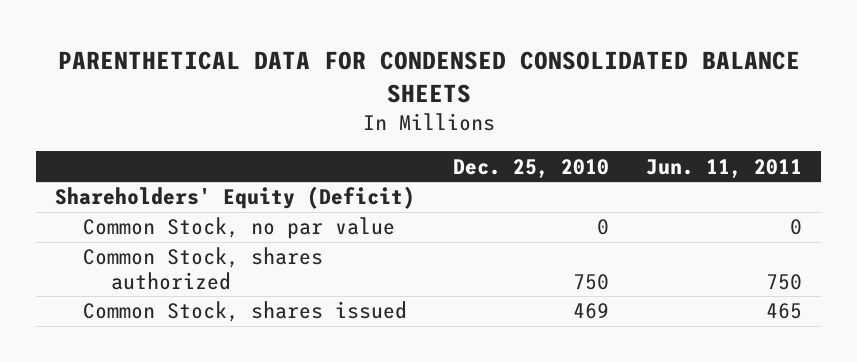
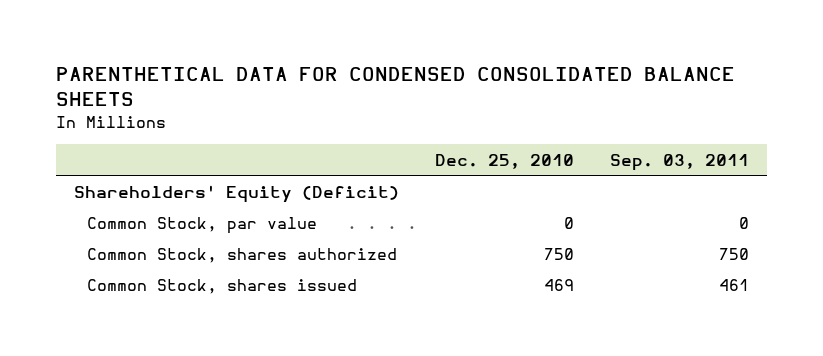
- | Dec. 25, 2010 | Jun. 11, 2011
+ | Dec. 25, 2010 | Sep. 03, 2011
- Common Stock, no par value | 0 | 0
+ Common Stock, par value | 0 | 0

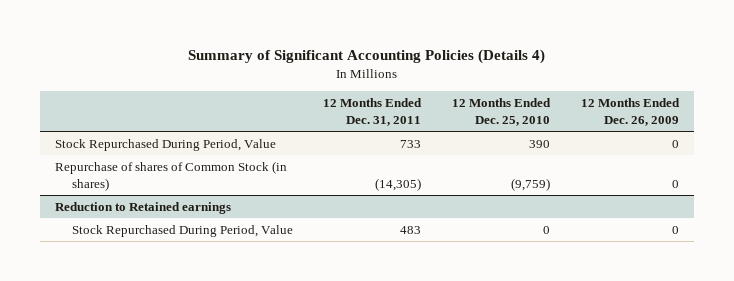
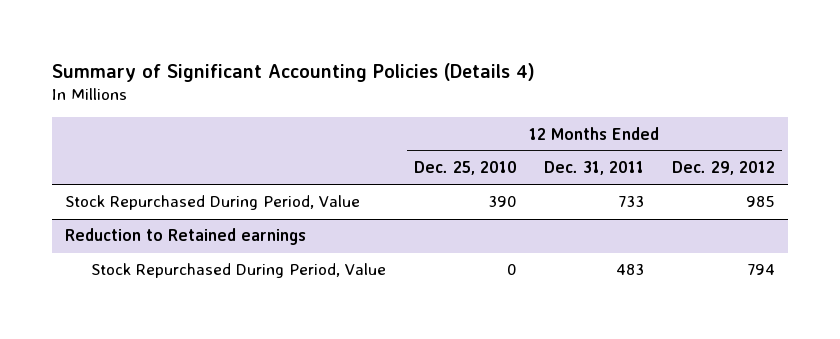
- | 12 Months Ended Dec. 31, 2011 | 12 Months Ended Dec. 25, 2010 | 12 Months Ended Dec. 26, 2009
+ | 12 Months Ended Dec. 25, 2010 | 12 Months Ended Dec. 31, 2011 | 12 Months Ended Dec. 29, 2012
- Repurchase of shares of Common Stock (in shares) | (14,305) | (9,759) | 0

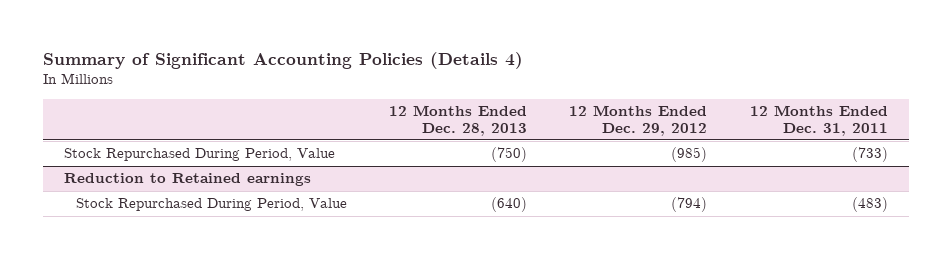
- | 12 Months Ended Dec. 25, 2010 | 12 Months Ended Dec. 31, 2011 | 12 Months Ended Dec. 29, 2012
+ | 12 Months Ended Dec. 28, 2013 | 12 Months Ended Dec. 29, 2012 | 12 Months Ended Dec. 31, 2011
- Stock Repurchased During Period, Value | 390 | 733 | 985
+ Stock Repurchased During Period, Value | (750) | (985) | (733)
@ Reduction to Retained earnings
- Stock Repurchased During Period, Value | 0 | 483 | 794
+ Stock Repurchased During Period, Value | (640) | (794) | (483)

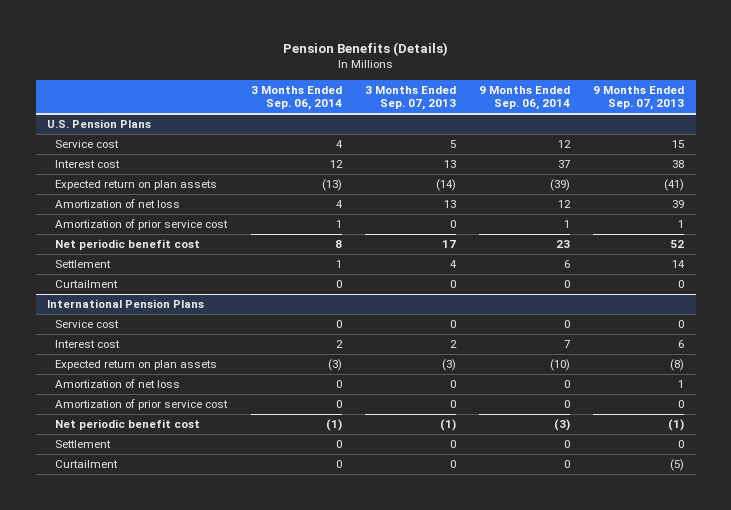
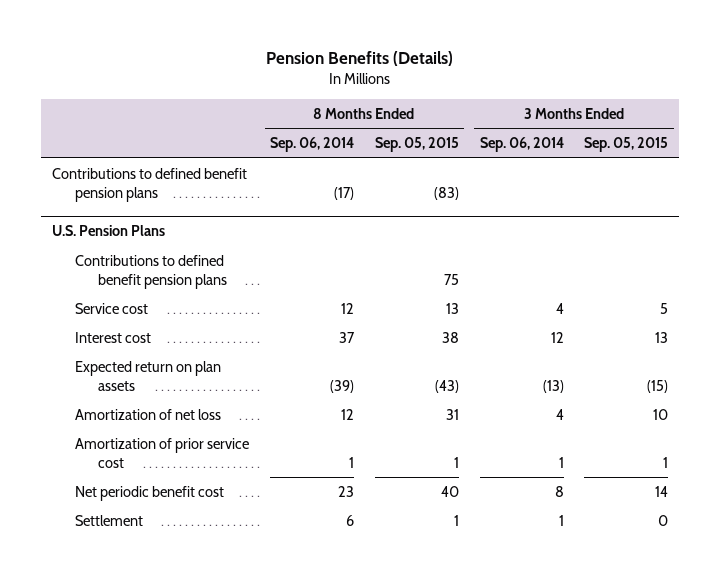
- | 3 Months Ended Sep. 06, 2014 | 3 Months Ended Sep. 07, 2013 | 9 Months Ended Sep. 06, 2014 | 9 Months Ended Sep. 07, 2013
+ | 8 Months Ended Sep. 06, 2014 | 8 Months Ended Sep. 05, 2015 | 3 Months Ended Sep. 06, 2014 | 3 Months Ended Sep. 05, 2015
+ Contributions to defined benefit pension plans | (17) | (83) | |
@ U.S. Pension Plans
+ Contributions to defined benefit pension plans | | 75 | |
- Curtailment | 0 | 0 | 0 | 0
- International Pension Plans
- Service cost | 0 | 0 | 0 | 0
- Interest cost | 2 | 2 | 7 | 6
- Expected return on plan assets | (3) | (3) | (10) | (8)
- Amortization of net loss | 0 | 0 | 0 | 1
- Amortization of prior service cost | 0 | 0 | 0 | 0
- Net periodic benefit cost | (1) | (1) | (3) | (1)
- Settlement | 0 | 0 | 0 | 0
- Curtailment | 0 | 0 | 0 | (5)

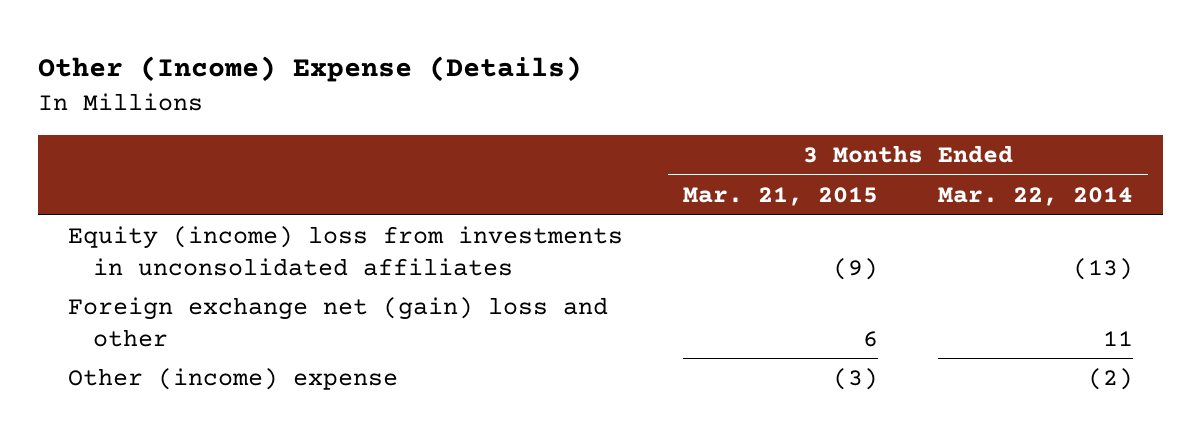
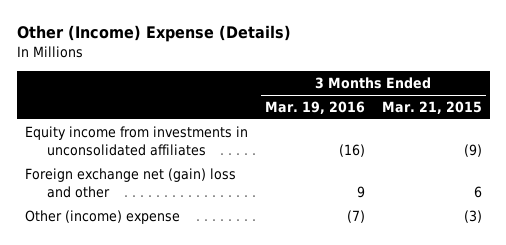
- | 3 Months Ended Mar. 21, 2015 | 3 Months Ended Mar. 22, 2014
+ | 3 Months Ended Mar. 19, 2016 | 3 Months Ended Mar. 21, 2015
- Equity (income) loss from investments in unconsolidated affiliates | (9) | (13)
+ Equity income from investments in unconsolidated affiliates | (16) | (9)

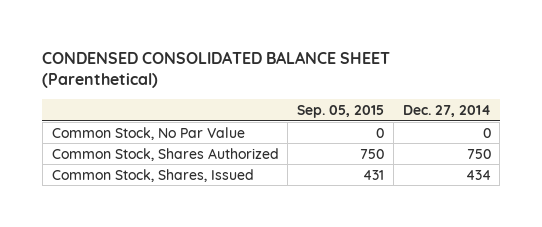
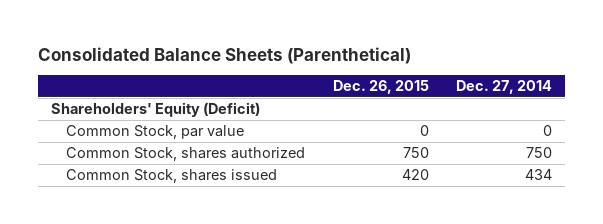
- CONDENSED CONSOLIDATED BALANCE SHEET (Parenthetical)
+ Consolidated Balance Sheets (Parenthetical)
- | Sep. 05, 2015 | Dec. 27, 2014
+ | Dec. 26, 2015 | Dec. 27, 2014
- Common Stock, No Par Value | 0 | 0
- Common Stock, Shares Authorized | 750 | 750
- Common Stock, Shares, Issued | 431 | 434
+ Shareholders' Equity (Deficit)
+ Common Stock, par value | 0 | 0
+ Common Stock, shares authorized | 750 | 750
+ Common Stock, shares issued | 420 | 434

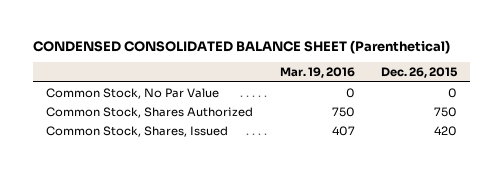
- Consolidated Balance Sheets (Parenthetical)
+ CONDENSED CONSOLIDATED BALANCE SHEET (Parenthetical)
- | Dec. 26, 2015 | Dec. 27, 2014
+ | Mar. 19, 2016 | Dec. 26, 2015
- Shareholders' Equity (Deficit)
- Common Stock, par value | 0 | 0
- Common Stock, shares authorized | 750 | 750
- Common Stock, shares issued | 420 | 434
+ Common Stock, No Par Value | 0 | 0
+ Common Stock, Shares Authorized | 750 | 750
+ Common Stock, Shares, Issued | 407 | 420

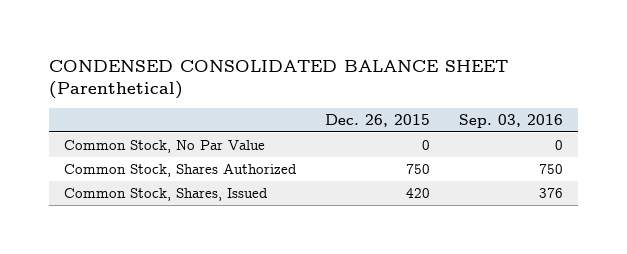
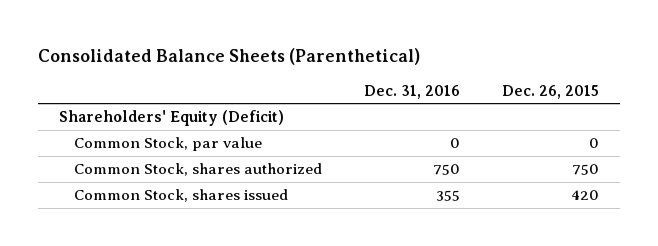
- CONDENSED CONSOLIDATED BALANCE SHEET (Parenthetical)
+ Consolidated Balance Sheets (Parenthetical)
- | Dec. 26, 2015 | Sep. 03, 2016
+ | Dec. 31, 2016 | Dec. 26, 2015
- Common Stock, No Par Value | 0 | 0
- Common Stock, Shares Authorized | 750 | 750
- Common Stock, Shares, Issued | 420 | 376
+ Shareholders' Equity (Deficit)
+ Common Stock, par value | 0 | 0
+ Common Stock, shares authorized | 750 | 750
+ Common Stock, shares issued | 355 | 420

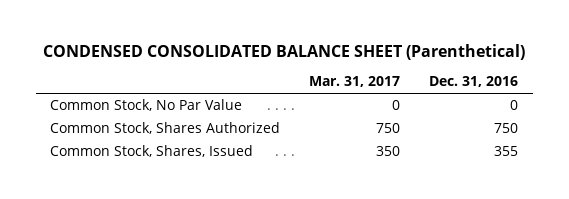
- Consolidated Balance Sheets (Parenthetical)
+ CONDENSED CONSOLIDATED BALANCE SHEET (Parenthetical)
- | Dec. 31, 2016 | Dec. 26, 2015
+ | Mar. 31, 2017 | Dec. 31, 2016
- Shareholders' Equity (Deficit)
- Common Stock, par value | 0 | 0
- Common Stock, shares authorized | 750 | 750
- Common Stock, shares issued | 355 | 420
+ Common Stock, No Par Value | 0 | 0
+ Common Stock, Shares Authorized | 750 | 750
+ Common Stock, Shares, Issued | 350 | 355

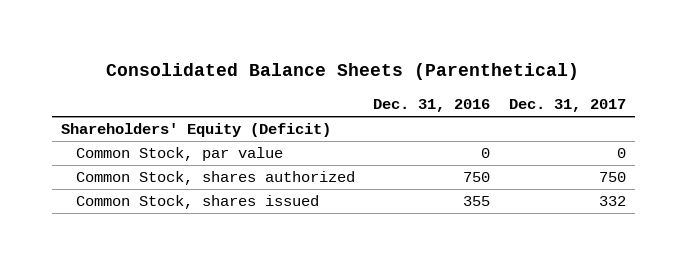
- CONDENSED CONSOLIDATED BALANCE SHEET (Parenthetical)
+ Consolidated Balance Sheets (Parenthetical)
- | Mar. 31, 2017 | Dec. 31, 2016
+ | Dec. 31, 2016 | Dec. 31, 2017
- Common Stock, No Par Value | 0 | 0
- Common Stock, Shares Authorized | 750 | 750
- Common Stock, Shares, Issued | 350 | 355
+ Shareholders' Equity (Deficit)
+ Common Stock, par value | 0 | 0
+ Common Stock, shares authorized | 750 | 750
+ Common Stock, shares issued | 355 | 332

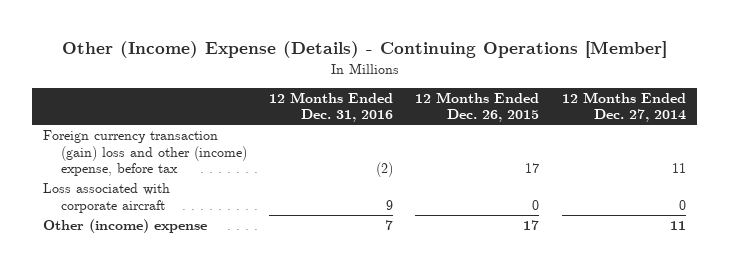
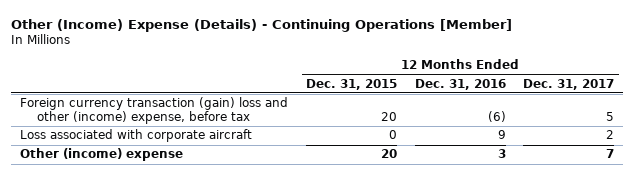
- | 12 Months Ended Dec. 31, 2016 | 12 Months Ended Dec. 26, 2015 | 12 Months Ended Dec. 27, 2014
+ | 12 Months Ended Dec. 31, 2015 | 12 Months Ended Dec. 31, 2016 | 12 Months Ended Dec. 31, 2017
- Foreign currency transaction (gain) loss and other (income) expense, before tax | (2) | 17 | 11
+ Foreign currency transaction (gain) loss and other (income) expense, before tax | 20 | (6) | 5
- Other (income) expense | 7 | 17 | 11
+ Other (income) expense | 20 | 3 | 7

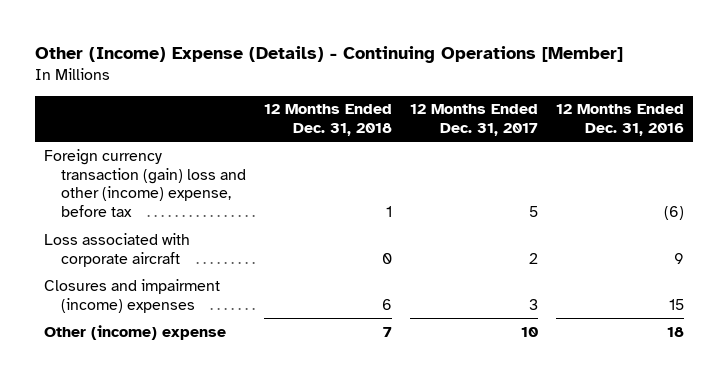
- | 12 Months Ended Dec. 31, 2015 | 12 Months Ended Dec. 31, 2016 | 12 Months Ended Dec. 31, 2017
+ | 12 Months Ended Dec. 31, 2018 | 12 Months Ended Dec. 31, 2017 | 12 Months Ended Dec. 31, 2016
- Other (income) expense | 20 | 3 | 7
+ Closures and impairment (income) expenses | 6 | 3 | 15
+ Other (income) expense | 7 | 10 | 18

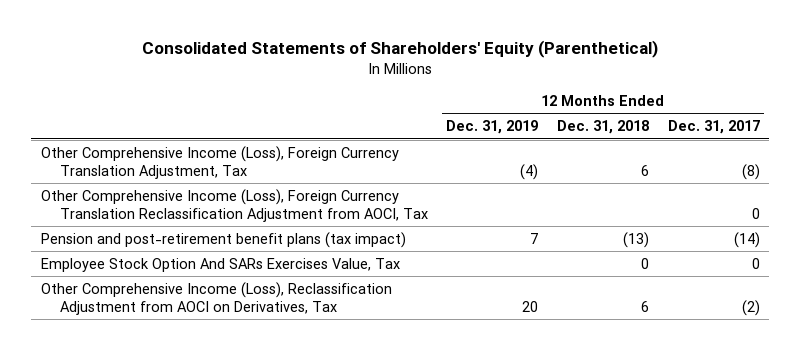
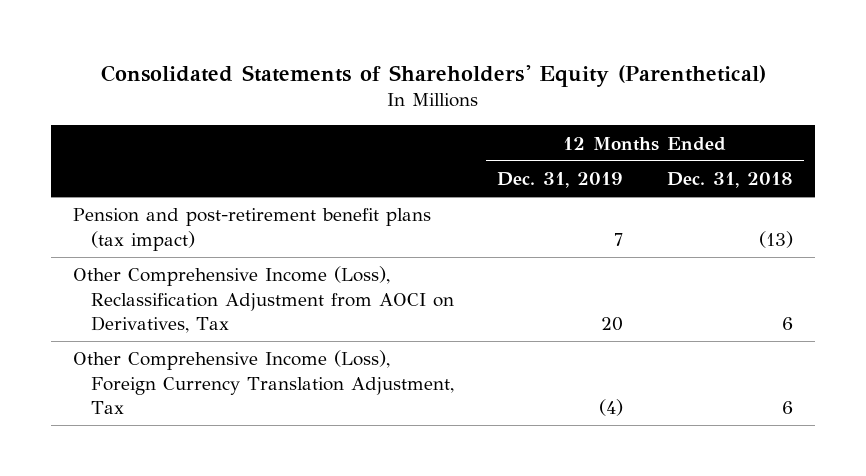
- | 12 Months Ended Dec. 31, 2019 | 12 Months Ended Dec. 31, 2018 | 12 Months Ended Dec. 31, 2017
+ | 12 Months Ended Dec. 31, 2019 | 12 Months Ended Dec. 31, 2018
- Other Comprehensive Income (Loss), Foreign Currency Translation Reclassification Adjustment from AOCI, Tax | | | 0
- Employee Stock Option And SARs Exercises Value, Tax | | 0 | 0
moved down: Other Comprehensive Income (Loss), Foreign Currency Translation Adjustment, Tax | (4) | 6

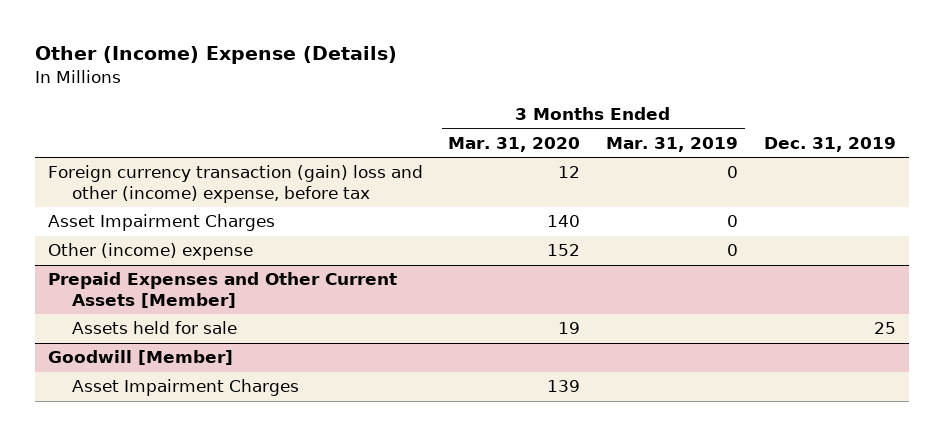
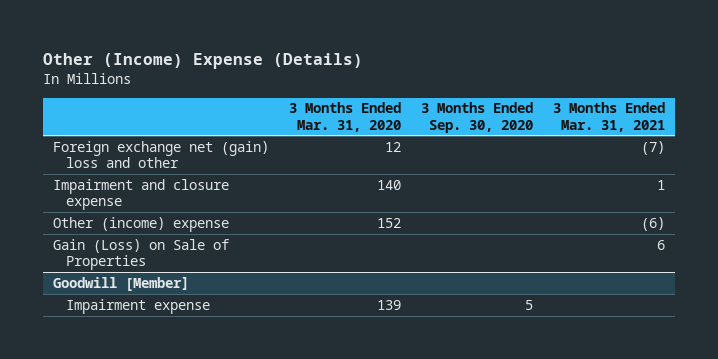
- | 3 Months Ended Mar. 31, 2020 | 3 Months Ended Mar. 31, 2019 | Dec. 31, 2019
+ | 3 Months Ended Mar. 31, 2020 | 3 Months Ended Sep. 30, 2020 | 3 Months Ended Mar. 31, 2021
- Foreign currency transaction (gain) loss and other (income) expense, before tax | 12 | 0 |
- Asset Impairment Charges | 140 | 0 |
+ Foreign exchange net (gain) loss and other | 12 | | (7)
+ Impairment and closure expense | 140 | | 1
- Prepaid Expenses and Other Current Assets [Member]
- Assets held for sale | 19 | | 25
+ Gain (Loss) on Sale of Properties | | | 6
@ Goodwill [Member]
- Asset Impairment Charges | 139 | |
+ Impairment expense | 139 | 5 |

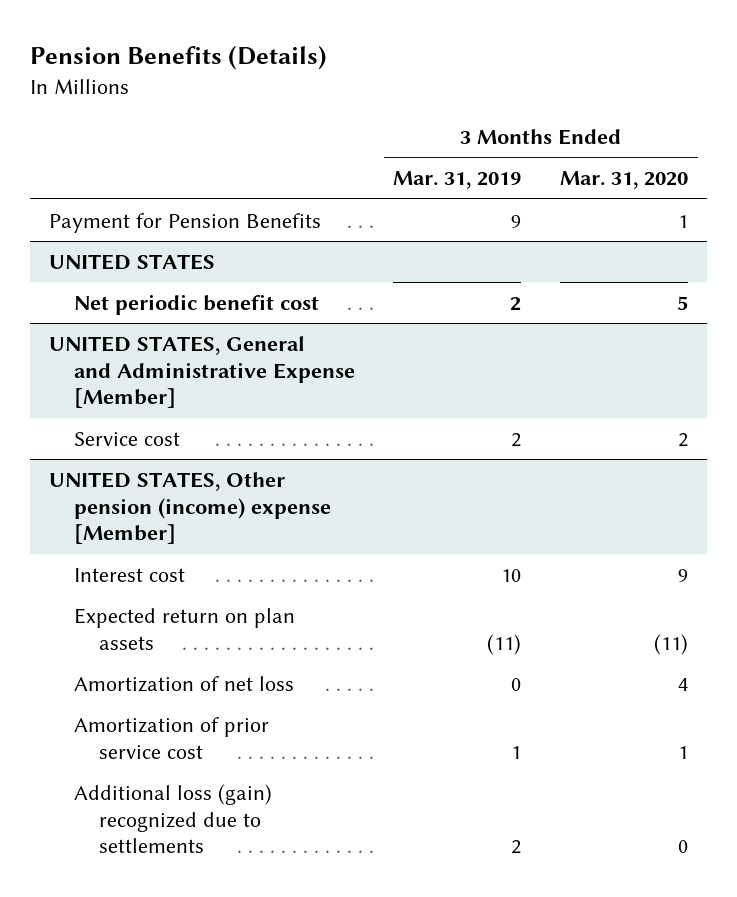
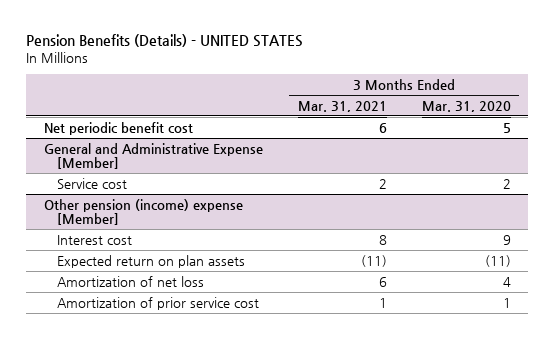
- Pension Benefits (Details)
+ Pension Benefits (Details) - UNITED STATES
- | 3 Months Ended Mar. 31, 2019 | 3 Months Ended Mar. 31, 2020
+ | 3 Months Ended Mar. 31, 2021 | 3 Months Ended Mar. 31, 2020
- Payment for Pension Benefits | 9 | 1
- UNITED STATES
- UNITED STATES, General and Administrative Expense [Member]
+ General and Administrative Expense [Member]
- UNITED STATES, Other pension (income) expense [Member]
+ Other pension (income) expense [Member]
- Additional loss (gain) recognized due to settlements | 2 | 0

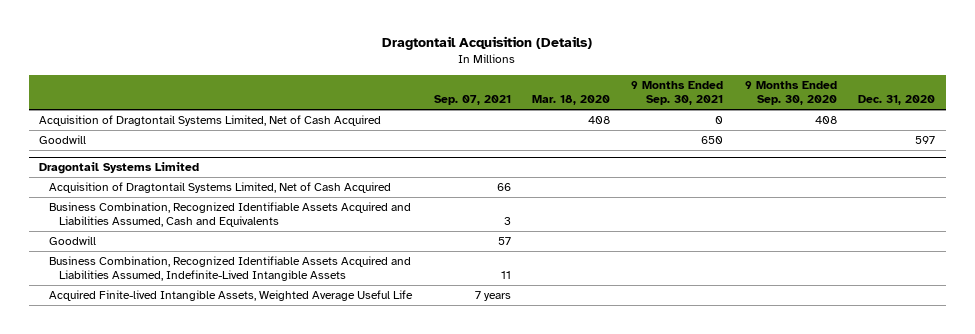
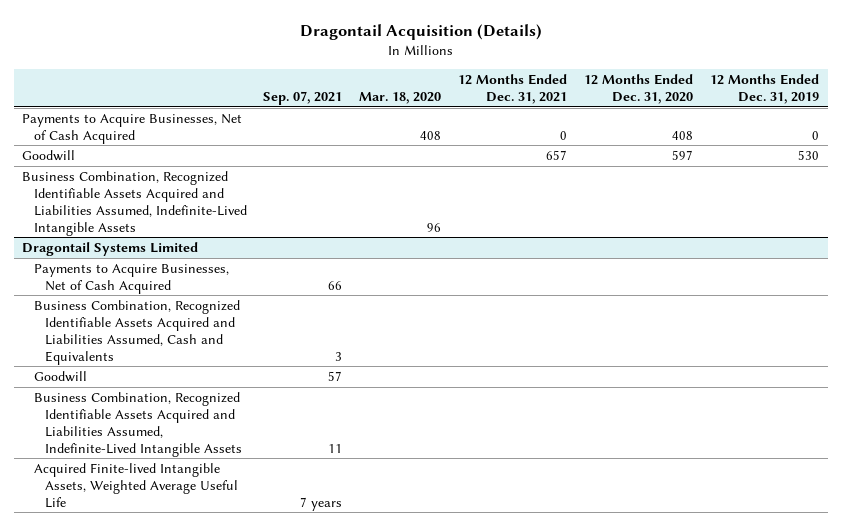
- Dragtontail Acquisition (Details)
+ Dragontail Acquisition (Details)
- | Sep. 07, 2021 | Mar. 18, 2020 | 9 Months Ended Sep. 30, 2021 | 9 Months Ended Sep. 30, 2020 | Dec. 31, 2020
+ | Sep. 07, 2021 | Mar. 18, 2020 | 12 Months Ended Dec. 31, 2021 | 12 Months Ended Dec. 31, 2020 | 12 Months Ended Dec. 31, 2019
- Acquisition of Dragtontail Systems Limited, Net of Cash Acquired | | 408 | 0 | 408 |
+ Payments to Acquire Businesses, Net of Cash Acquired | | 408 | 0 | 408 | 0
+ Business Combination, Recognized Identifiable Assets Acquired and Liabilities Assumed, Indefinite-Lived Intangible Assets | | 96 | | |
@ Dragontail Systems Limited
- Acquisition of Dragtontail Systems Limited, Net of Cash Acquired | 66 | | | |
+ Payments to Acquire Businesses, Net of Cash Acquired | 66 | | | |

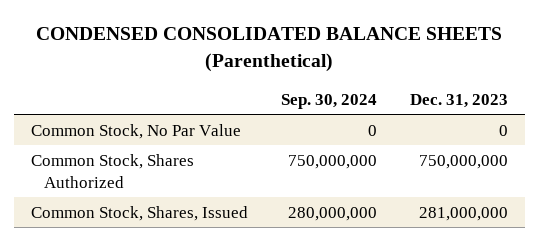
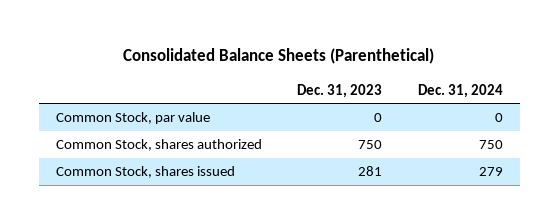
- CONDENSED CONSOLIDATED BALANCE SHEETS (Parenthetical)
+ Consolidated Balance Sheets (Parenthetical)
- | Sep. 30, 2024 | Dec. 31, 2023
+ | Dec. 31, 2023 | Dec. 31, 2024
- Common Stock, No Par Value | 0 | 0
- Common Stock, Shares Authorized | 750,000,000 | 750,000,000
- Common Stock, Shares, Issued | 280,000,000 | 281,000,000
+ Common Stock, par value | 0 | 0
+ Common Stock, shares authorized | 750 | 750
+ Common Stock, shares issued | 281 | 279

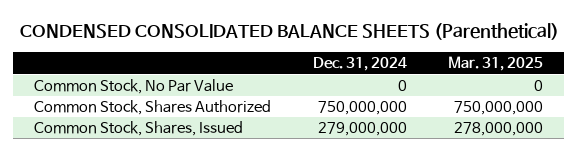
- Consolidated Balance Sheets (Parenthetical)
+ CONDENSED CONSOLIDATED BALANCE SHEETS (Parenthetical)
- | Dec. 31, 2023 | Dec. 31, 2024
+ | Dec. 31, 2024 | Mar. 31, 2025
- Common Stock, par value | 0 | 0
- Common Stock, shares authorized | 750 | 750
- Common Stock, shares issued | 281 | 279
+ Common Stock, No Par Value | 0 | 0
+ Common Stock, Shares Authorized | 750,000,000 | 750,000,000
+ Common Stock, Shares, Issued | 279,000,000 | 278,000,000

